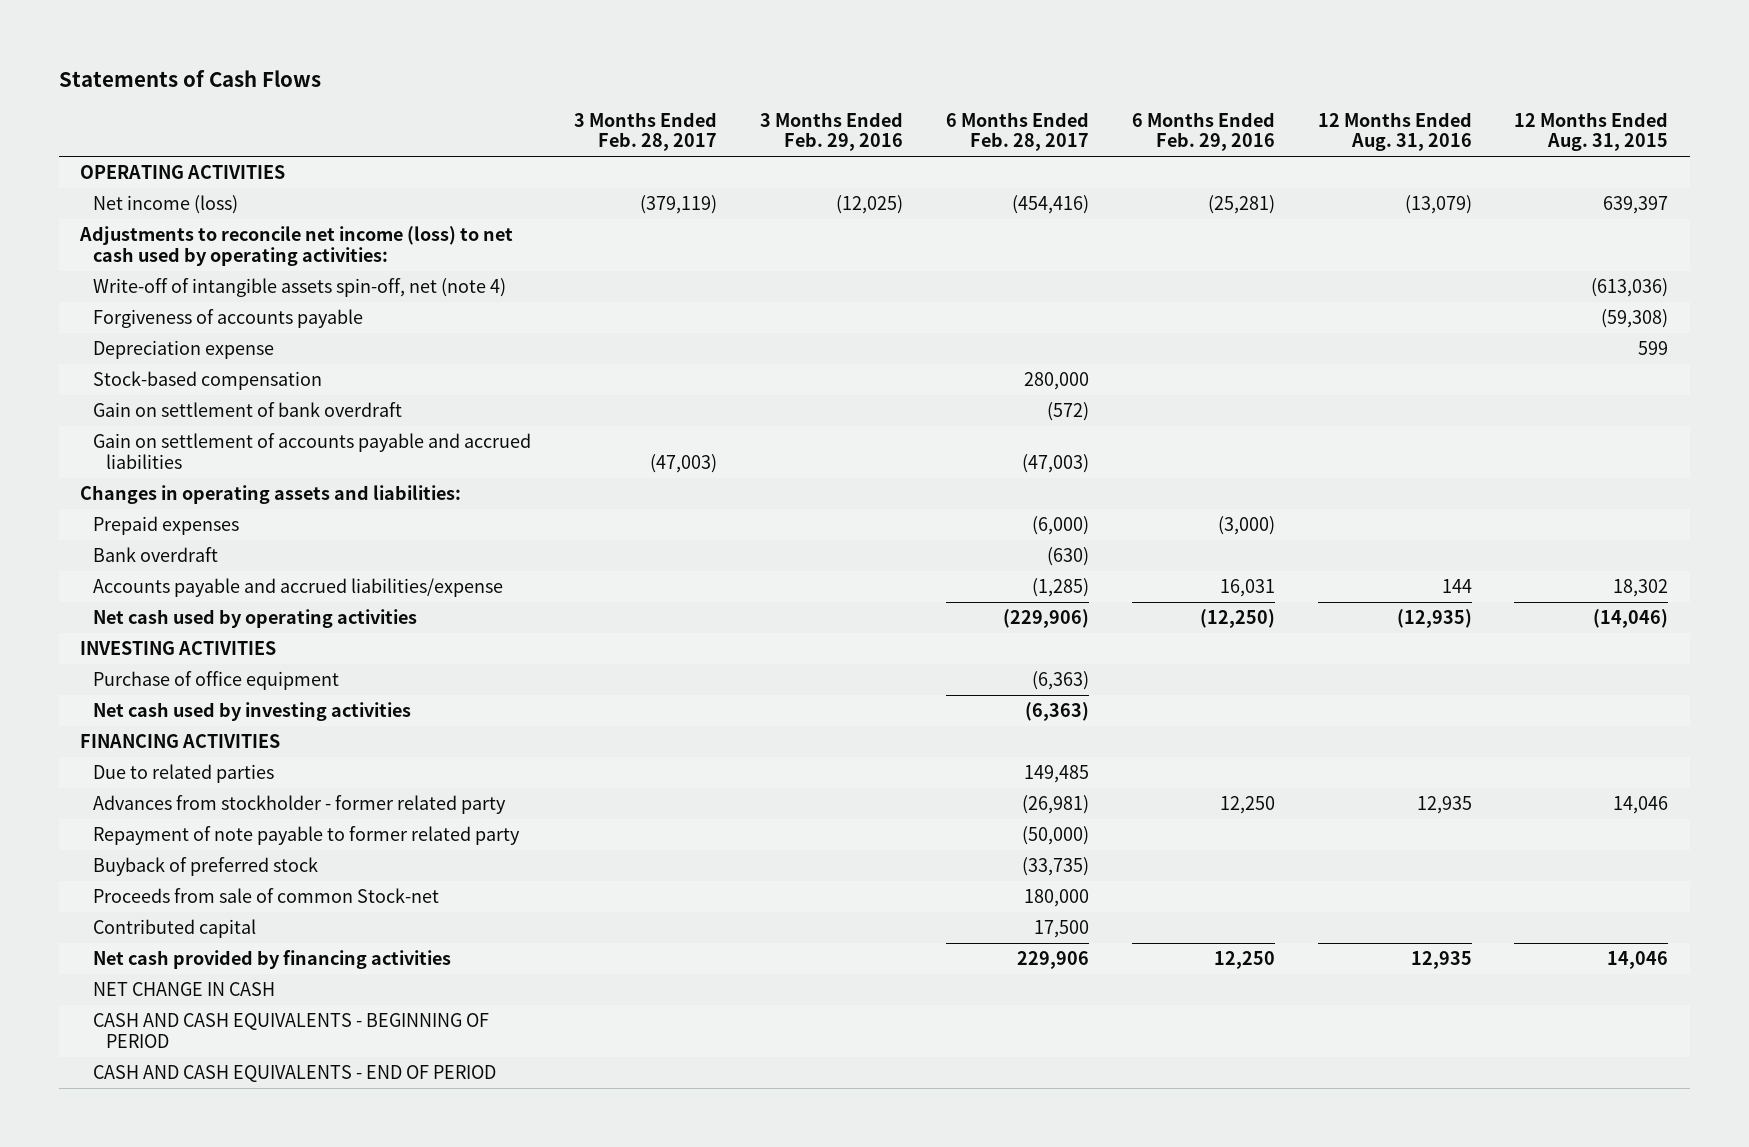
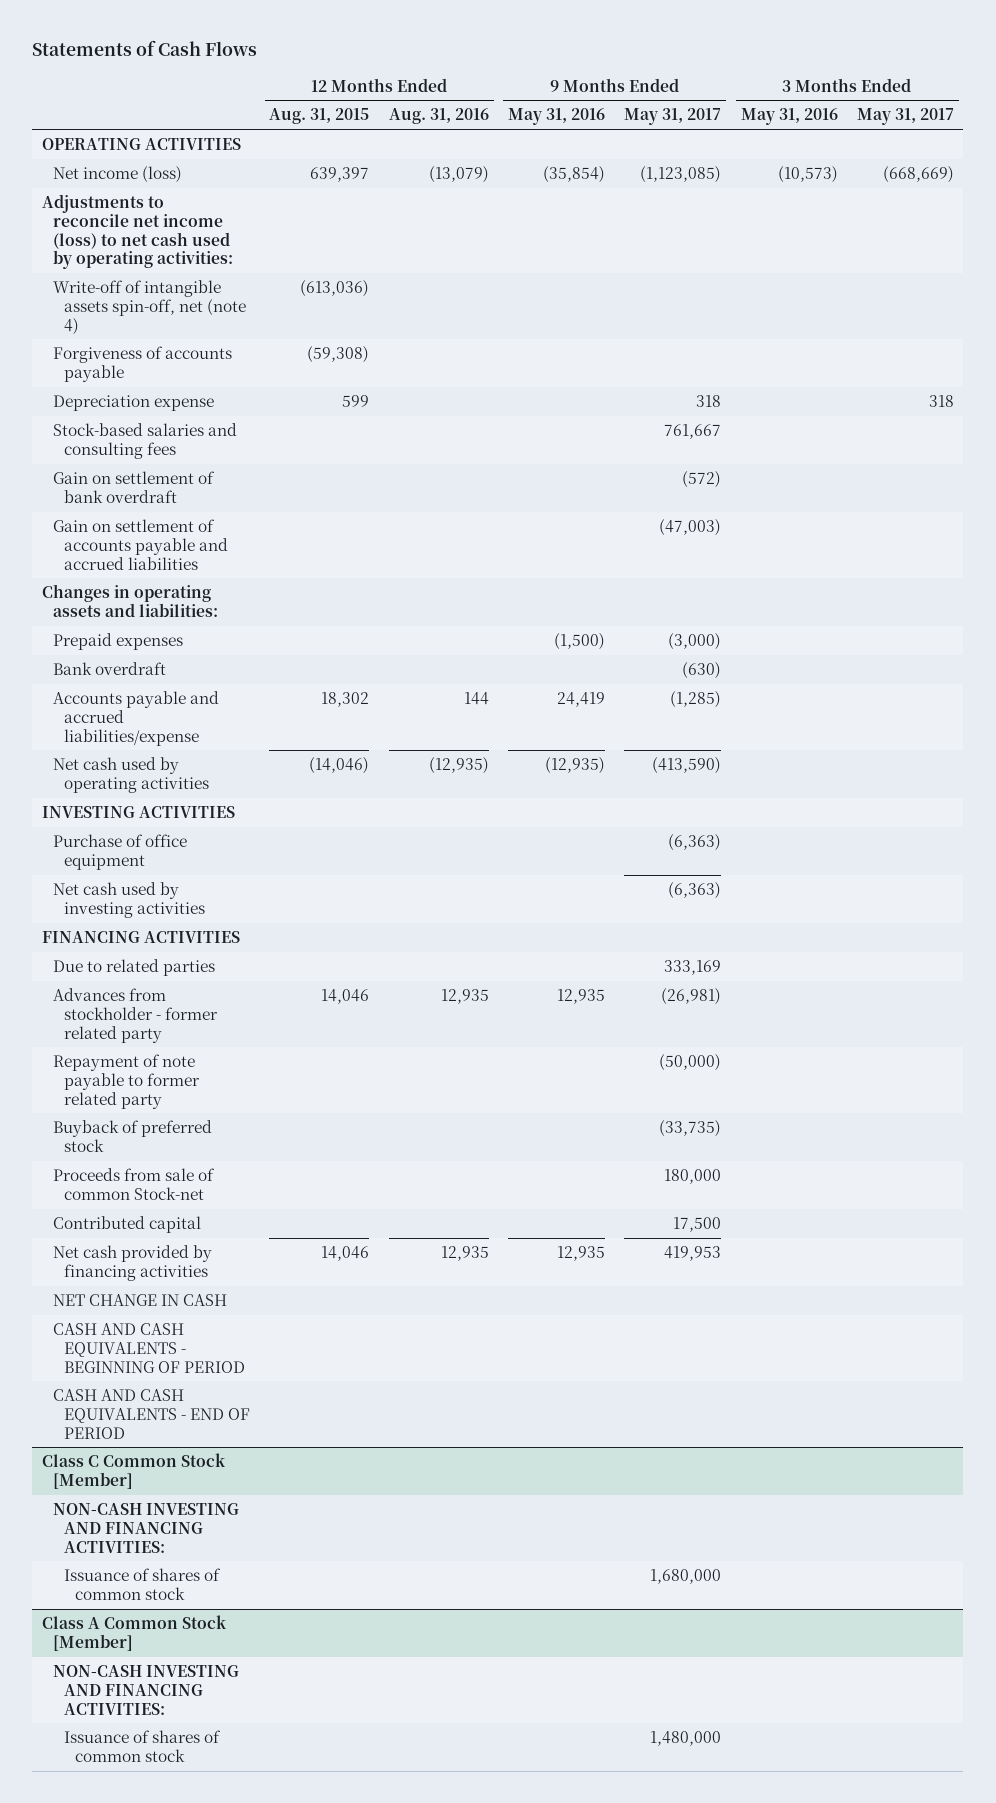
- | 3 Months Ended Feb. 28, 2017 | 3 Months Ended Feb. 29, 2016 | 6 Months Ended Feb. 28, 2017 | 6 Months Ended Feb. 29, 2016 | 12 Months Ended Aug. 31, 2016 | 12 Months Ended Aug. 31, 2015
+ | 12 Months Ended Aug. 31, 2015 | 12 Months Ended Aug. 31, 2016 | 9 Months Ended May 31, 2016 | 9 Months Ended May 31, 2017 | 3 Months Ended May 31, 2016 | 3 Months Ended May 31, 2017
- Stock-based compensation | | | 280,000 | | |
+ Stock-based salaries and consulting fees | | | | 761,667 | |
+ Class C Common Stock [Member]
+ NON-CASH INVESTING AND FINANCING ACTIVITIES:
+ Issuance of shares of common stock | | | | 1,680,000 | |
+ Class A Common Stock [Member]
+ NON-CASH INVESTING AND FINANCING ACTIVITIES:
+ Issuance of shares of common stock | | | | 1,480,000 | |

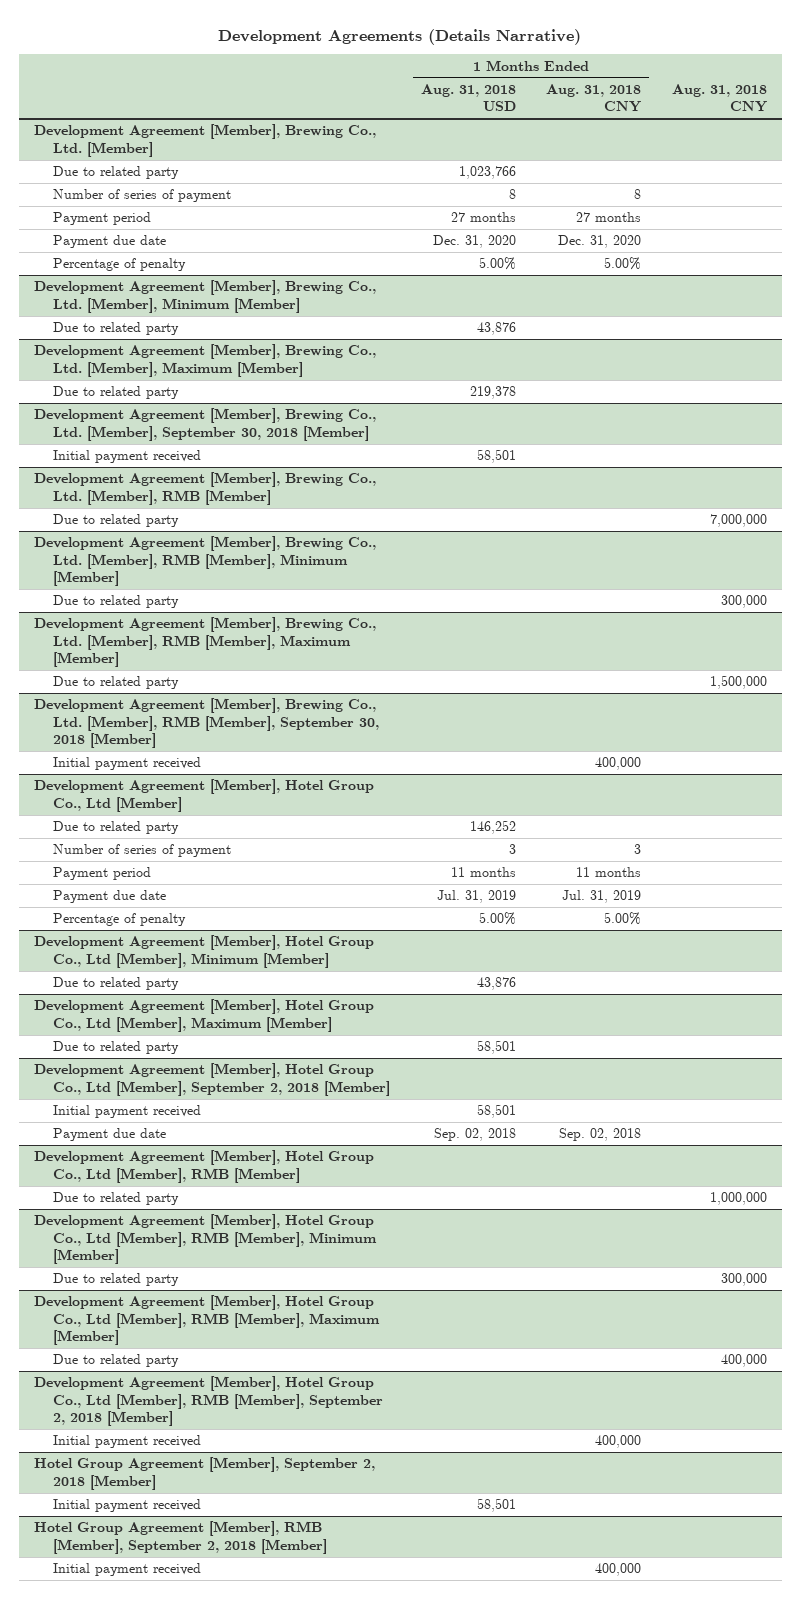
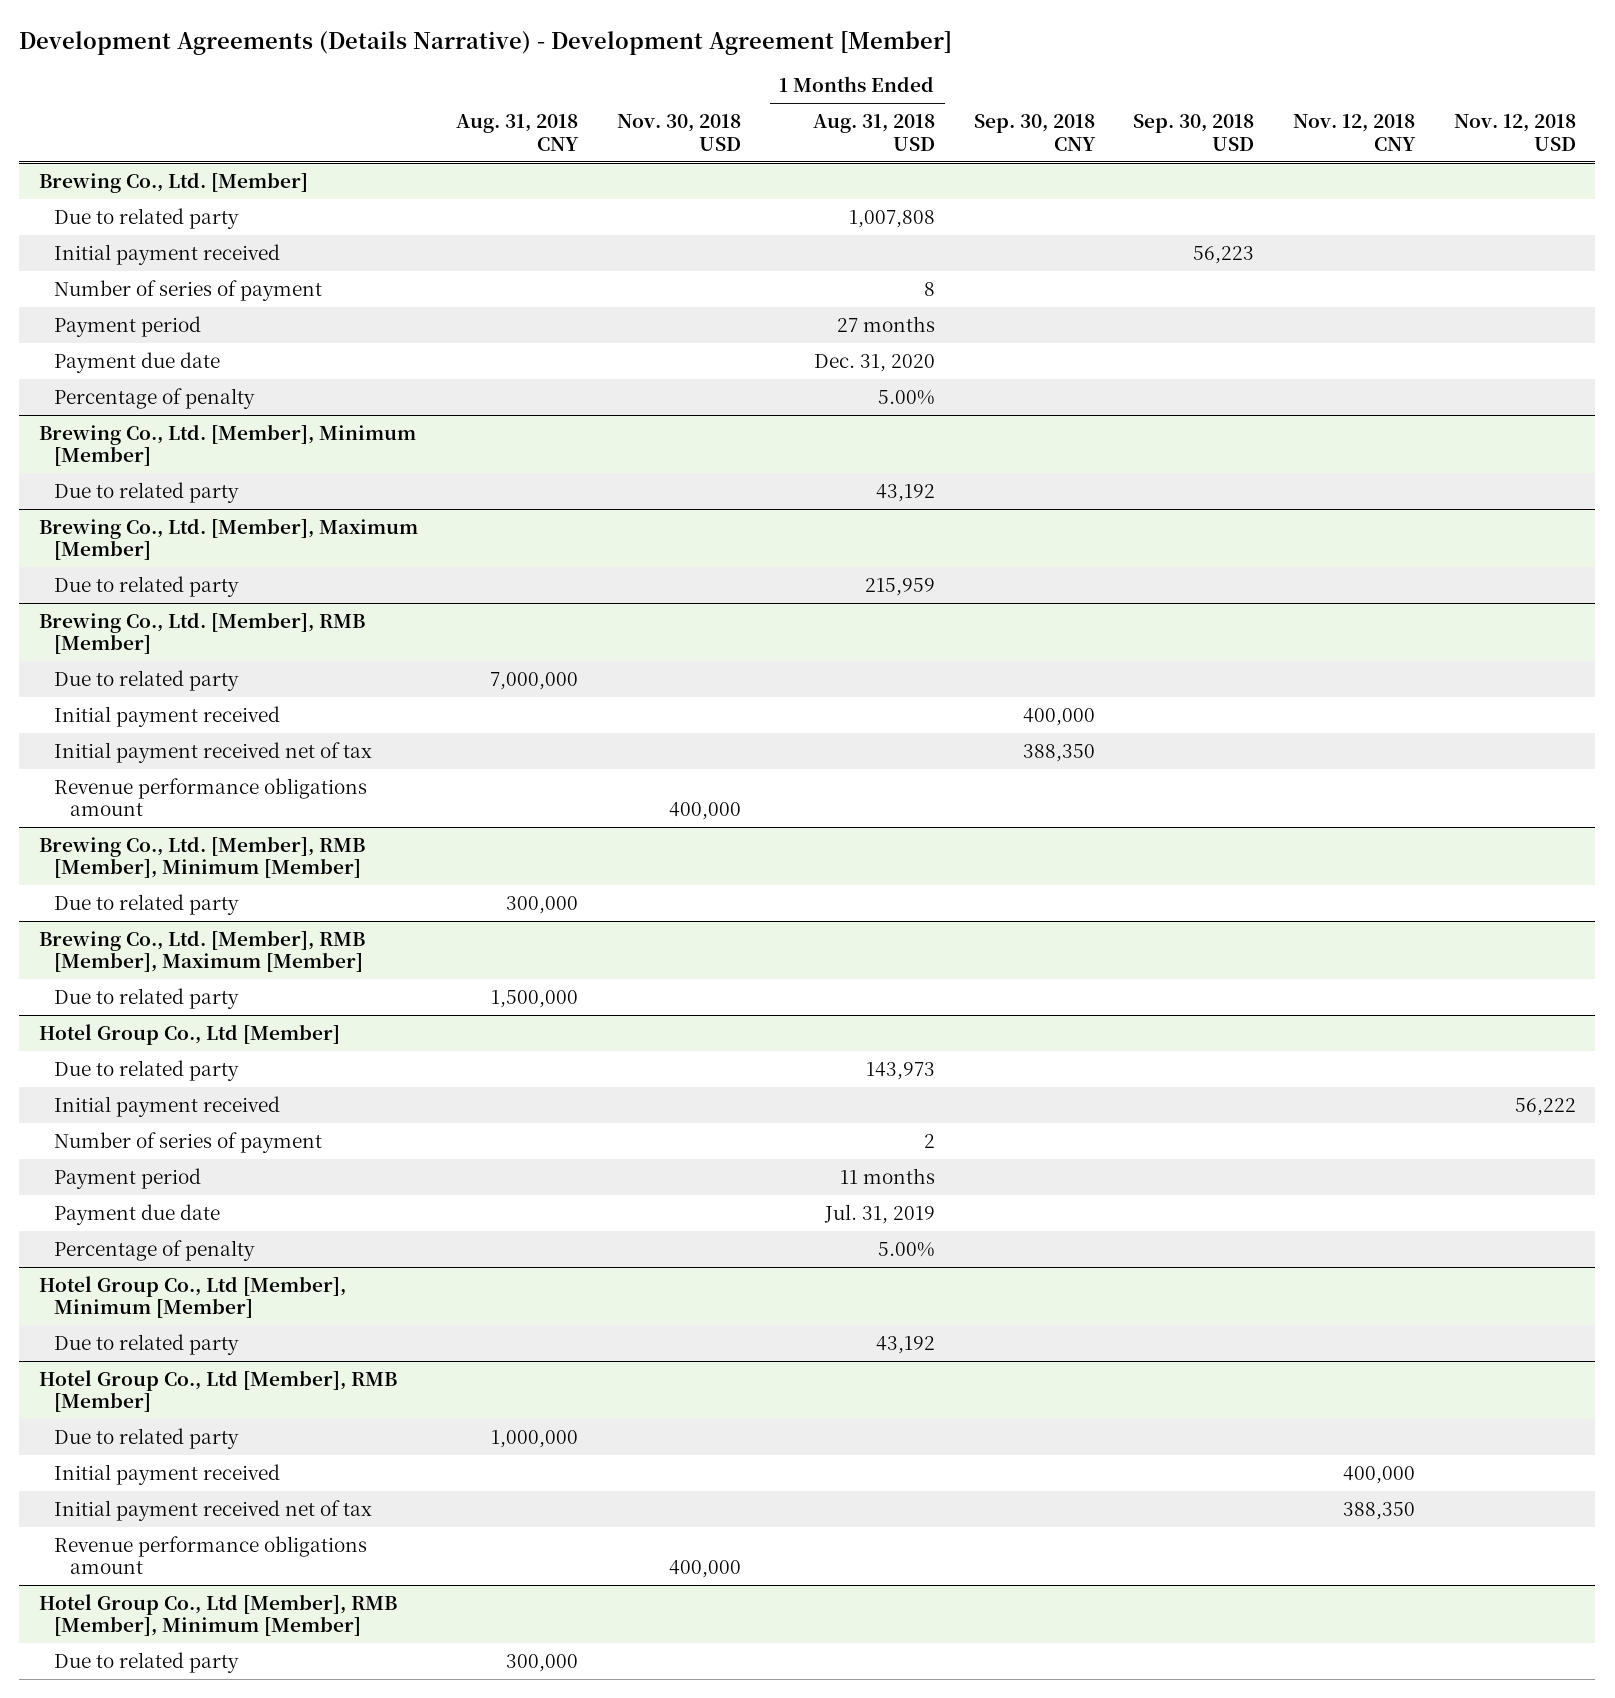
- Development Agreements (Details Narrative)
+ Development Agreements (Details Narrative) - Development Agreement [Member]
- | 1 Months Ended Aug. 31, 2018 USD | 1 Months Ended Aug. 31, 2018 CNY | Aug. 31, 2018 CNY
+ | Aug. 31, 2018 CNY | Nov. 30, 2018 USD | 1 Months Ended Aug. 31, 2018 USD | Sep. 30, 2018 CNY | Sep. 30, 2018 USD | Nov. 12, 2018 CNY | Nov. 12, 2018 USD
- Development Agreement [Member], Brewing Co., Ltd. [Member]
- Due to related party | 1,023,766 | |
+ Brewing Co., Ltd. [Member]
+ Due to related party | | | 1,007,808 | | | |
+ Initial payment received | | | | | 56,223 | |
- Development Agreement [Member], Brewing Co., Ltd. [Member], Minimum [Member]
- Due to related party | 43,876 | |
- Development Agreement [Member], Brewing Co., Ltd. [Member], Maximum [Member]
- Due to related party | 219,378 | |
- Development Agreement [Member], Brewing Co., Ltd. [Member], September 30, 2018 [Member]
- Initial payment received | 58,501 | |
- Development Agreement [Member], Brewing Co., Ltd. [Member], RMB [Member]
+ Brewing Co., Ltd. [Member], Minimum [Member]
+ Due to related party | | | 43,192 | | | |
+ Brewing Co., Ltd. [Member], Maximum [Member]
+ Due to related party | | | 215,959 | | | |
+ Brewing Co., Ltd. [Member], RMB [Member]
- Development Agreement [Member], Brewing Co., Ltd. [Member], RMB [Member], Minimum [Member]
+ Initial payment received | | | | 400,000 | | |
+ Initial payment received net of tax | | | | 388,350 | | |
+ Revenue performance obligations amount | | 400,000 | | | | |
+ Brewing Co., Ltd. [Member], RMB [Member], Minimum [Member]
- Development Agreement [Member], Brewing Co., Ltd. [Member], RMB [Member], Maximum [Member]
+ Brewing Co., Ltd. [Member], RMB [Member], Maximum [Member]
- Development Agreement [Member], Brewing Co., Ltd. [Member], RMB [Member], September 30, 2018 [Member]
- Initial payment received | | 400,000 |
- Development Agreement [Member], Hotel Group Co., Ltd [Member]
- Due to related party | 146,252 | |
- Number of series of payment | 3 | 3 |
+ Hotel Group Co., Ltd [Member]
+ Due to related party | | | 143,973 | | | |
+ Initial payment received | | | | | | | 56,222
+ Number of series of payment | | | 2 | | | |
- Development Agreement [Member], Hotel Group Co., Ltd [Member], Minimum [Member]
- Due to related party | 43,876 | |
- Development Agreement [Member], Hotel Group Co., Ltd [Member], Maximum [Member]
- Due to related party | 58,501 | |
- Development Agreement [Member], Hotel Group Co., Ltd [Member], September 2, 2018 [Member]
- Initial payment received | 58,501 | |
- Payment due date | Sep. 02, 2018 | Sep. 02, 2018 |
- Development Agreement [Member], Hotel Group Co., Ltd [Member], RMB [Member]
+ Hotel Group Co., Ltd [Member], Minimum [Member]
+ Due to related party | | | 43,192 | | | |
+ Hotel Group Co., Ltd [Member], RMB [Member]
- Development Agreement [Member], Hotel Group Co., Ltd [Member], RMB [Member], Minimum [Member]
+ Initial payment received | | | | | | 400,000 |
+ Initial payment received net of tax | | | | | | 388,350 |
+ Revenue performance obligations amount | | 400,000 | | | | |
+ Hotel Group Co., Ltd [Member], RMB [Member], Minimum [Member]
- Development Agreement [Member], Hotel Group Co., Ltd [Member], RMB [Member], Maximum [Member]
- Due to related party | | | 400,000
- Development Agreement [Member], Hotel Group Co., Ltd [Member], RMB [Member], September 2, 2018 [Member]
- Initial payment received | | 400,000 |
- Hotel Group Agreement [Member], September 2, 2018 [Member]
- Initial payment received | 58,501 | |
- Hotel Group Agreement [Member], RMB [Member], September 2, 2018 [Member]
- Initial payment received | | 400,000 |

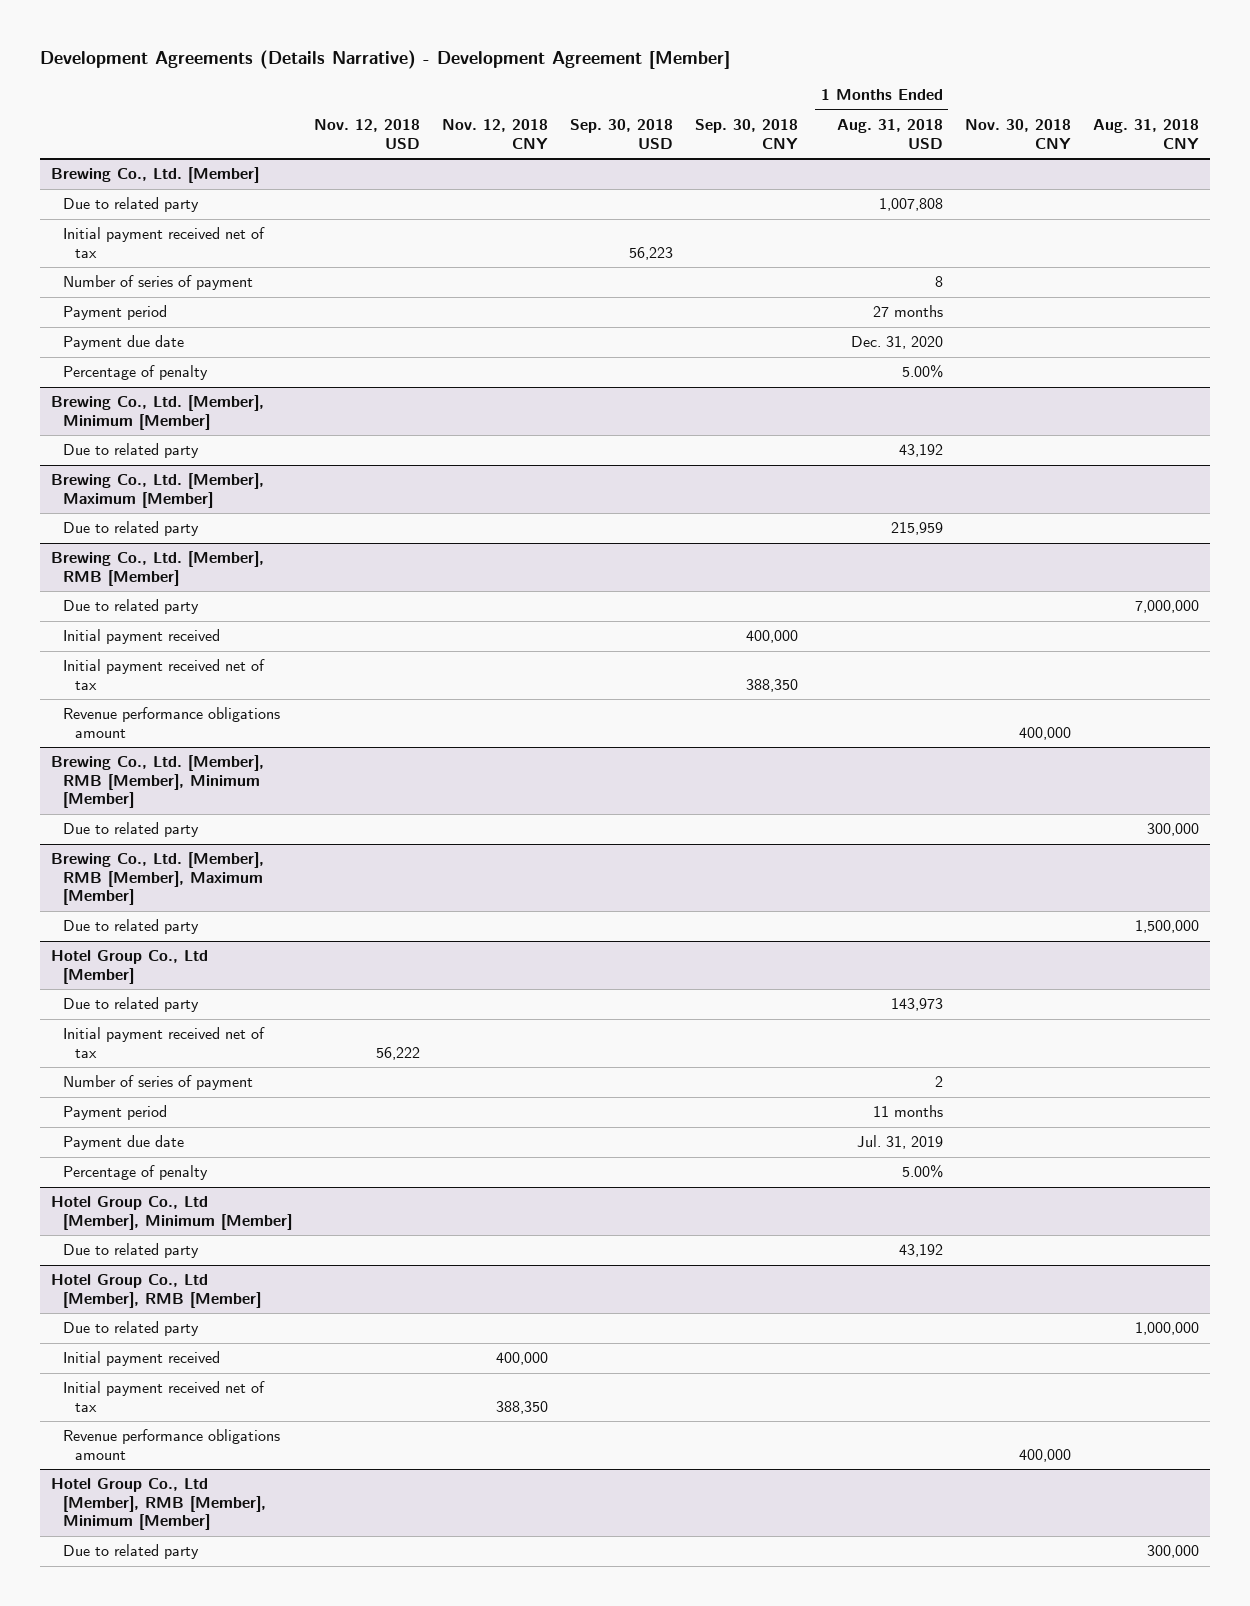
- | Aug. 31, 2018 CNY | Nov. 30, 2018 USD | 1 Months Ended Aug. 31, 2018 USD | Sep. 30, 2018 CNY | Sep. 30, 2018 USD | Nov. 12, 2018 CNY | Nov. 12, 2018 USD
+ | Nov. 12, 2018 USD | Nov. 12, 2018 CNY | Sep. 30, 2018 USD | Sep. 30, 2018 CNY | 1 Months Ended Aug. 31, 2018 USD | Nov. 30, 2018 CNY | Aug. 31, 2018 CNY
@ Brewing Co., Ltd. [Member]
- Initial payment received | | | | | 56,223 | |
+ Initial payment received net of tax | | | 56,223 | | | |
@ Hotel Group Co., Ltd [Member]
- Initial payment received | | | | | | | 56,222
+ Initial payment received net of tax | 56,222 | | | | | |

